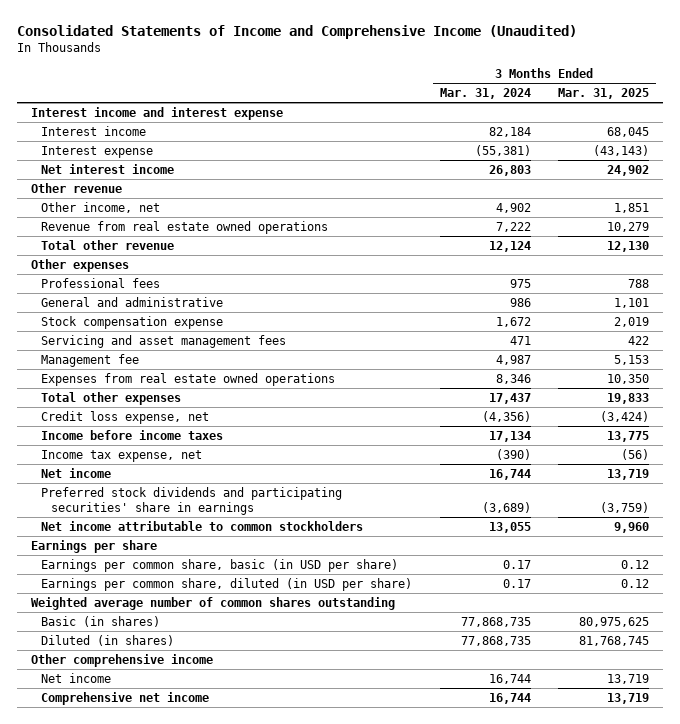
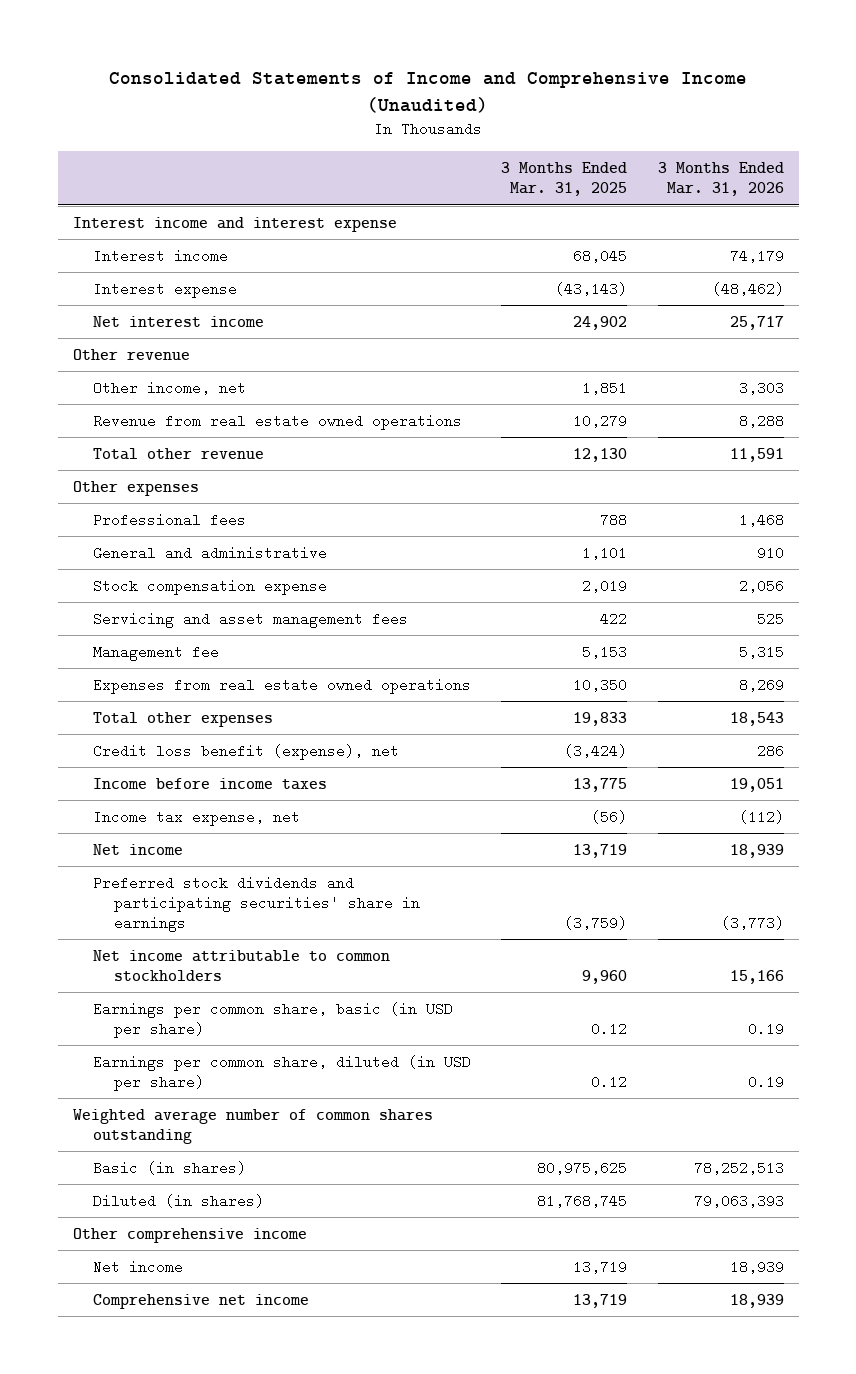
- | 3 Months Ended Mar. 31, 2024 | 3 Months Ended Mar. 31, 2025
+ | 3 Months Ended Mar. 31, 2025 | 3 Months Ended Mar. 31, 2026
- Credit loss expense, net | (4,356) | (3,424)
+ Credit loss benefit (expense), net | (3,424) | 286
- Earnings per share

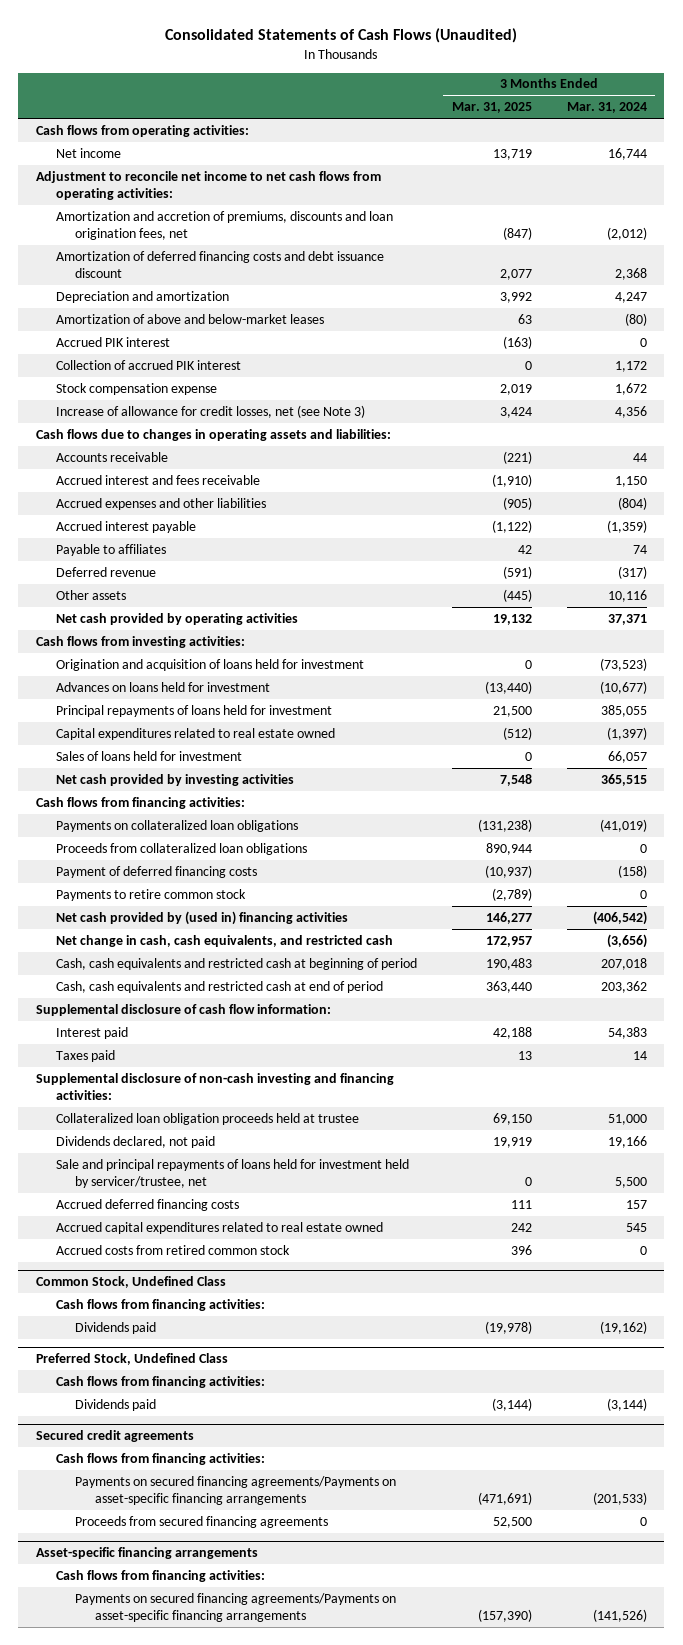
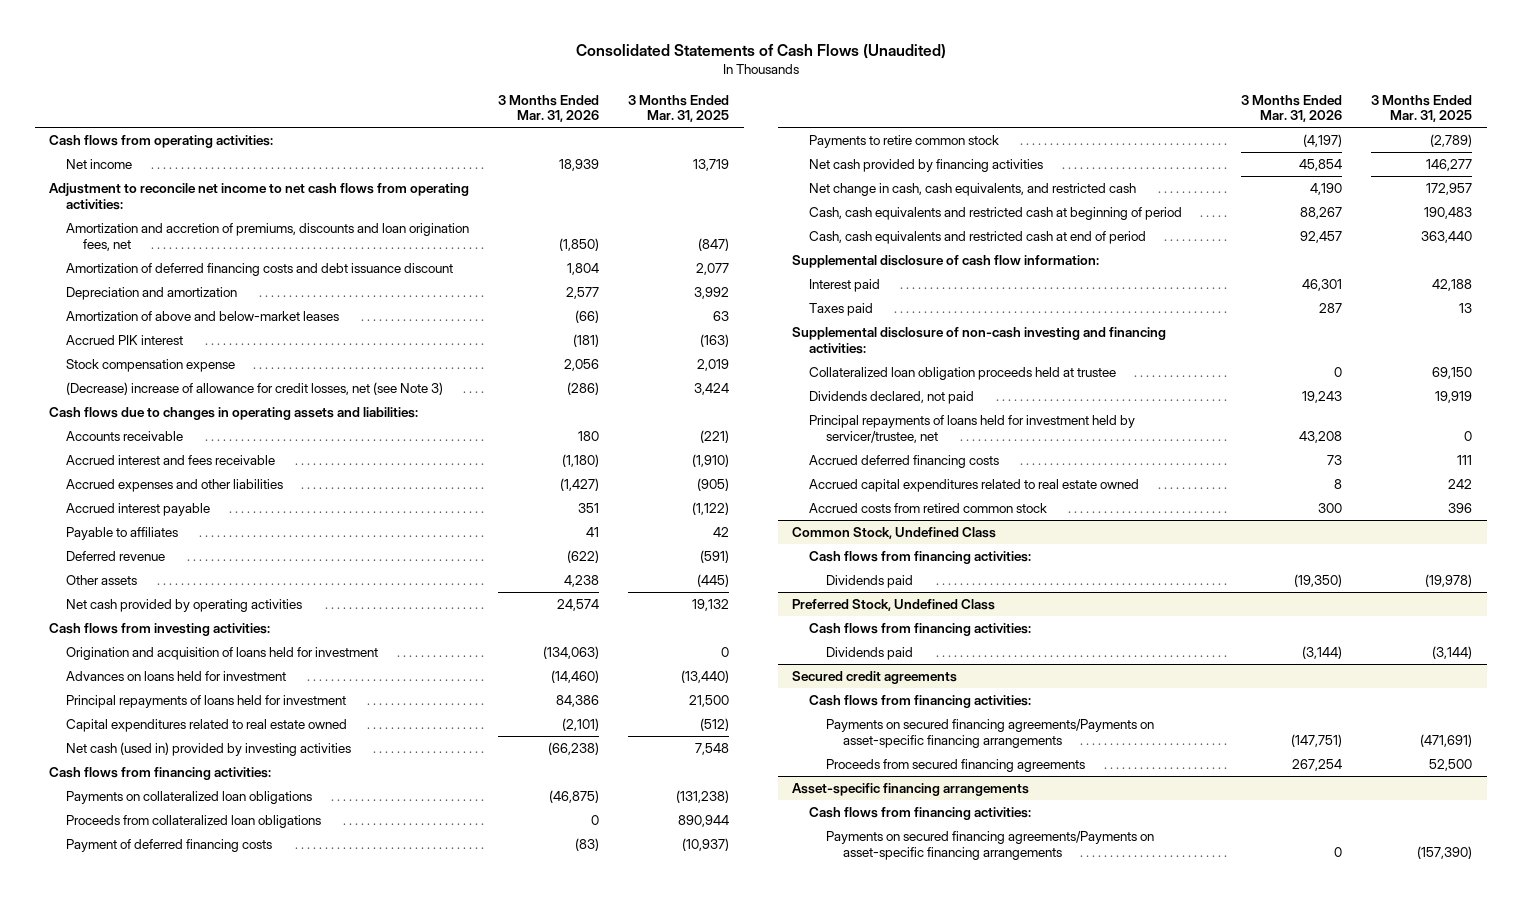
- | 3 Months Ended Mar. 31, 2025 | 3 Months Ended Mar. 31, 2024
+ | 3 Months Ended Mar. 31, 2026 | 3 Months Ended Mar. 31, 2025
- Collection of accrued PIK interest | 0 | 1,172
- Increase of allowance for credit losses, net (see Note 3) | 3,424 | 4,356
+ (Decrease) increase of allowance for credit losses, net (see Note 3) | (286) | 3,424
- Sales of loans held for investment | 0 | 66,057
- Net cash provided by investing activities | 7,548 | 365,515
+ Net cash (used in) provided by investing activities | (66,238) | 7,548
- Net cash provided by (used in) financing activities | 146,277 | (406,542)
+ Net cash provided by financing activities | 45,854 | 146,277
- Sale and principal repayments of loans held for investment held by servicer/trustee, net | 0 | 5,500
+ Principal repayments of loans held for investment held by servicer/trustee, net | 43,208 | 0

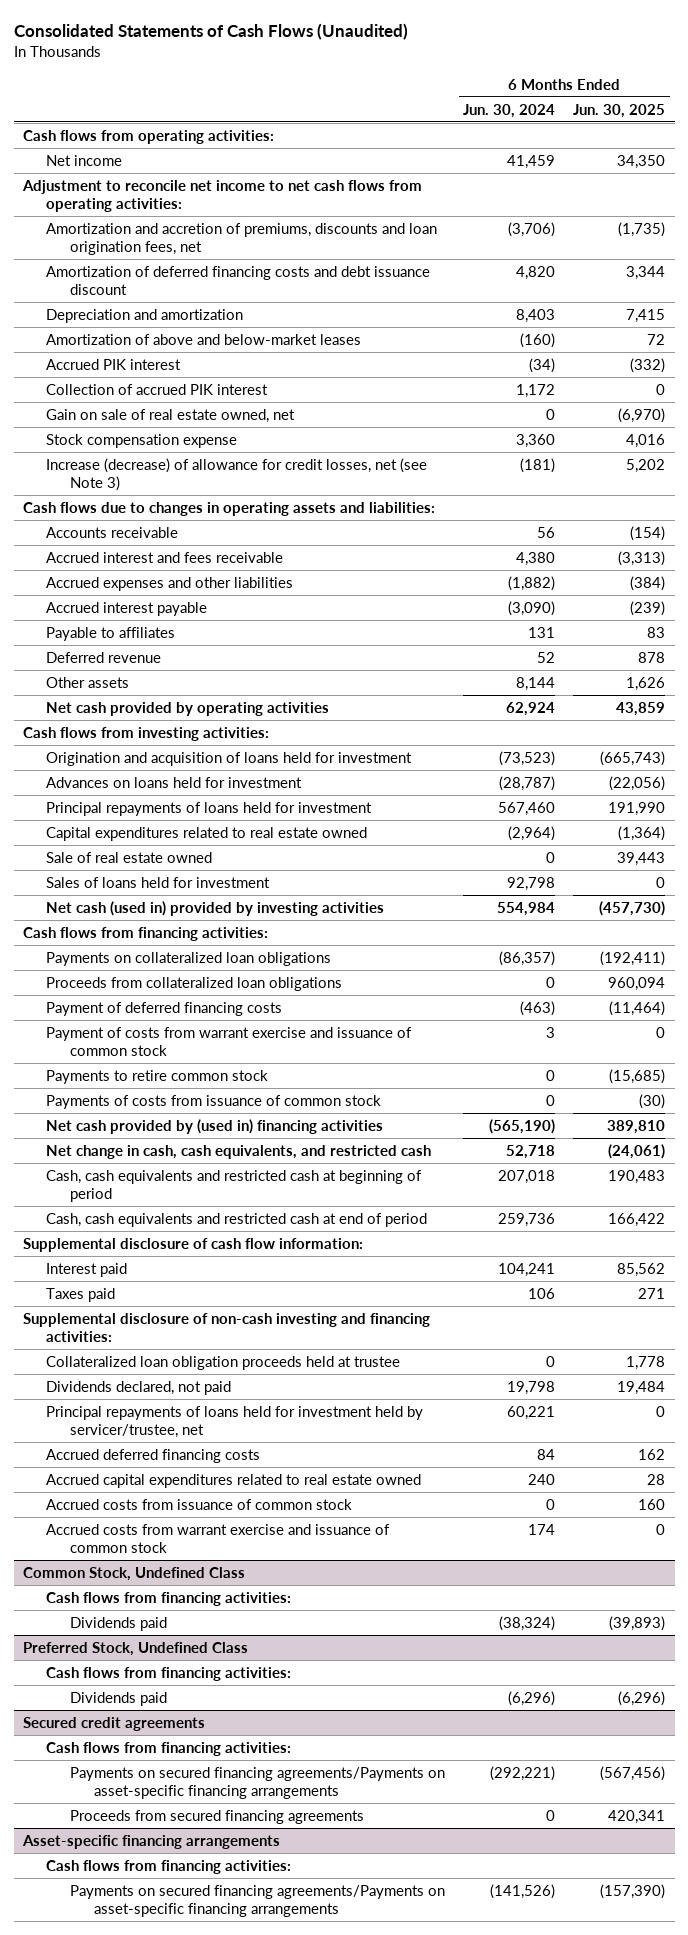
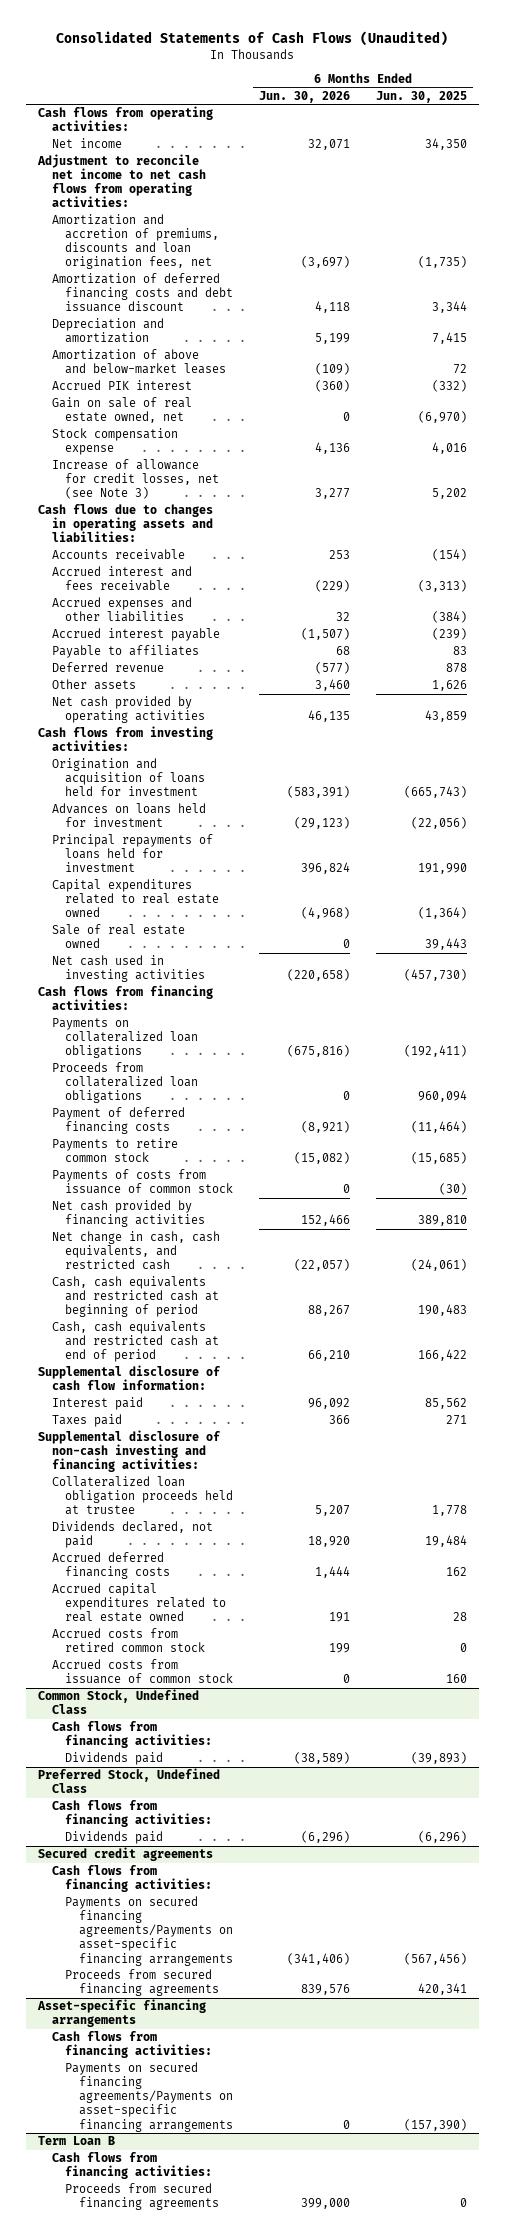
- | 6 Months Ended Jun. 30, 2024 | 6 Months Ended Jun. 30, 2025
+ | 6 Months Ended Jun. 30, 2026 | 6 Months Ended Jun. 30, 2025
- Collection of accrued PIK interest | 1,172 | 0
- Increase (decrease) of allowance for credit losses, net (see Note 3) | (181) | 5,202
+ Increase of allowance for credit losses, net (see Note 3) | 3,277 | 5,202
- Sales of loans held for investment | 92,798 | 0
- Net cash (used in) provided by investing activities | 554,984 | (457,730)
+ Net cash used in investing activities | (220,658) | (457,730)
- Payment of costs from warrant exercise and issuance of common stock | 3 | 0
- Net cash provided by (used in) financing activities | (565,190) | 389,810
+ Net cash provided by financing activities | 152,466 | 389,810
- Principal repayments of loans held for investment held by servicer/trustee, net | 60,221 | 0
+ Accrued costs from retired common stock | 199 | 0
- Accrued costs from warrant exercise and issuance of common stock | 174 | 0
+ Term Loan B
+ Cash flows from financing activities:
+ Proceeds from secured financing agreements | 399,000 | 0

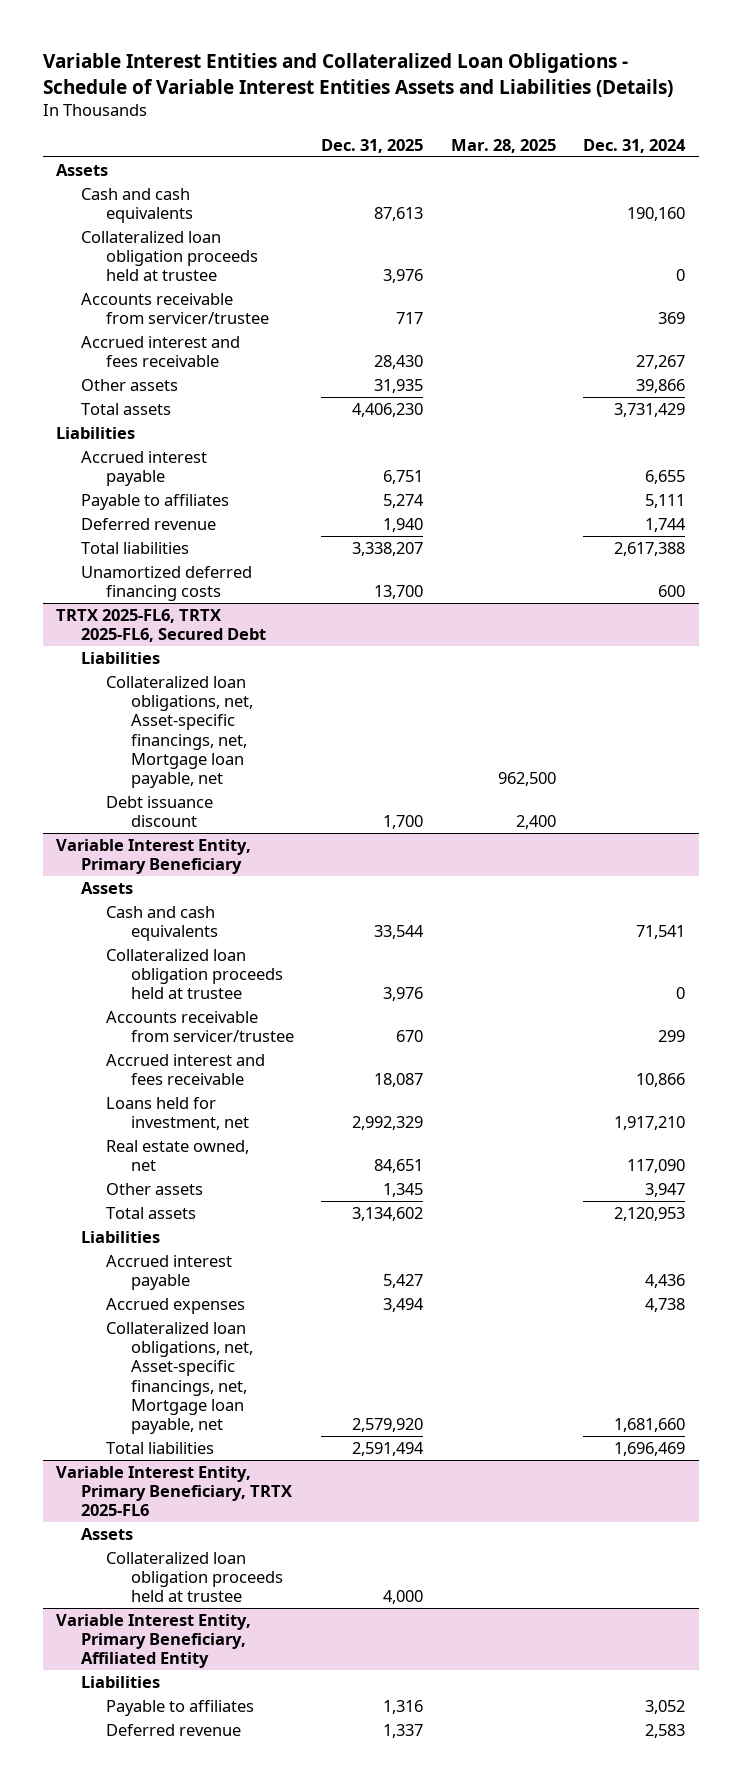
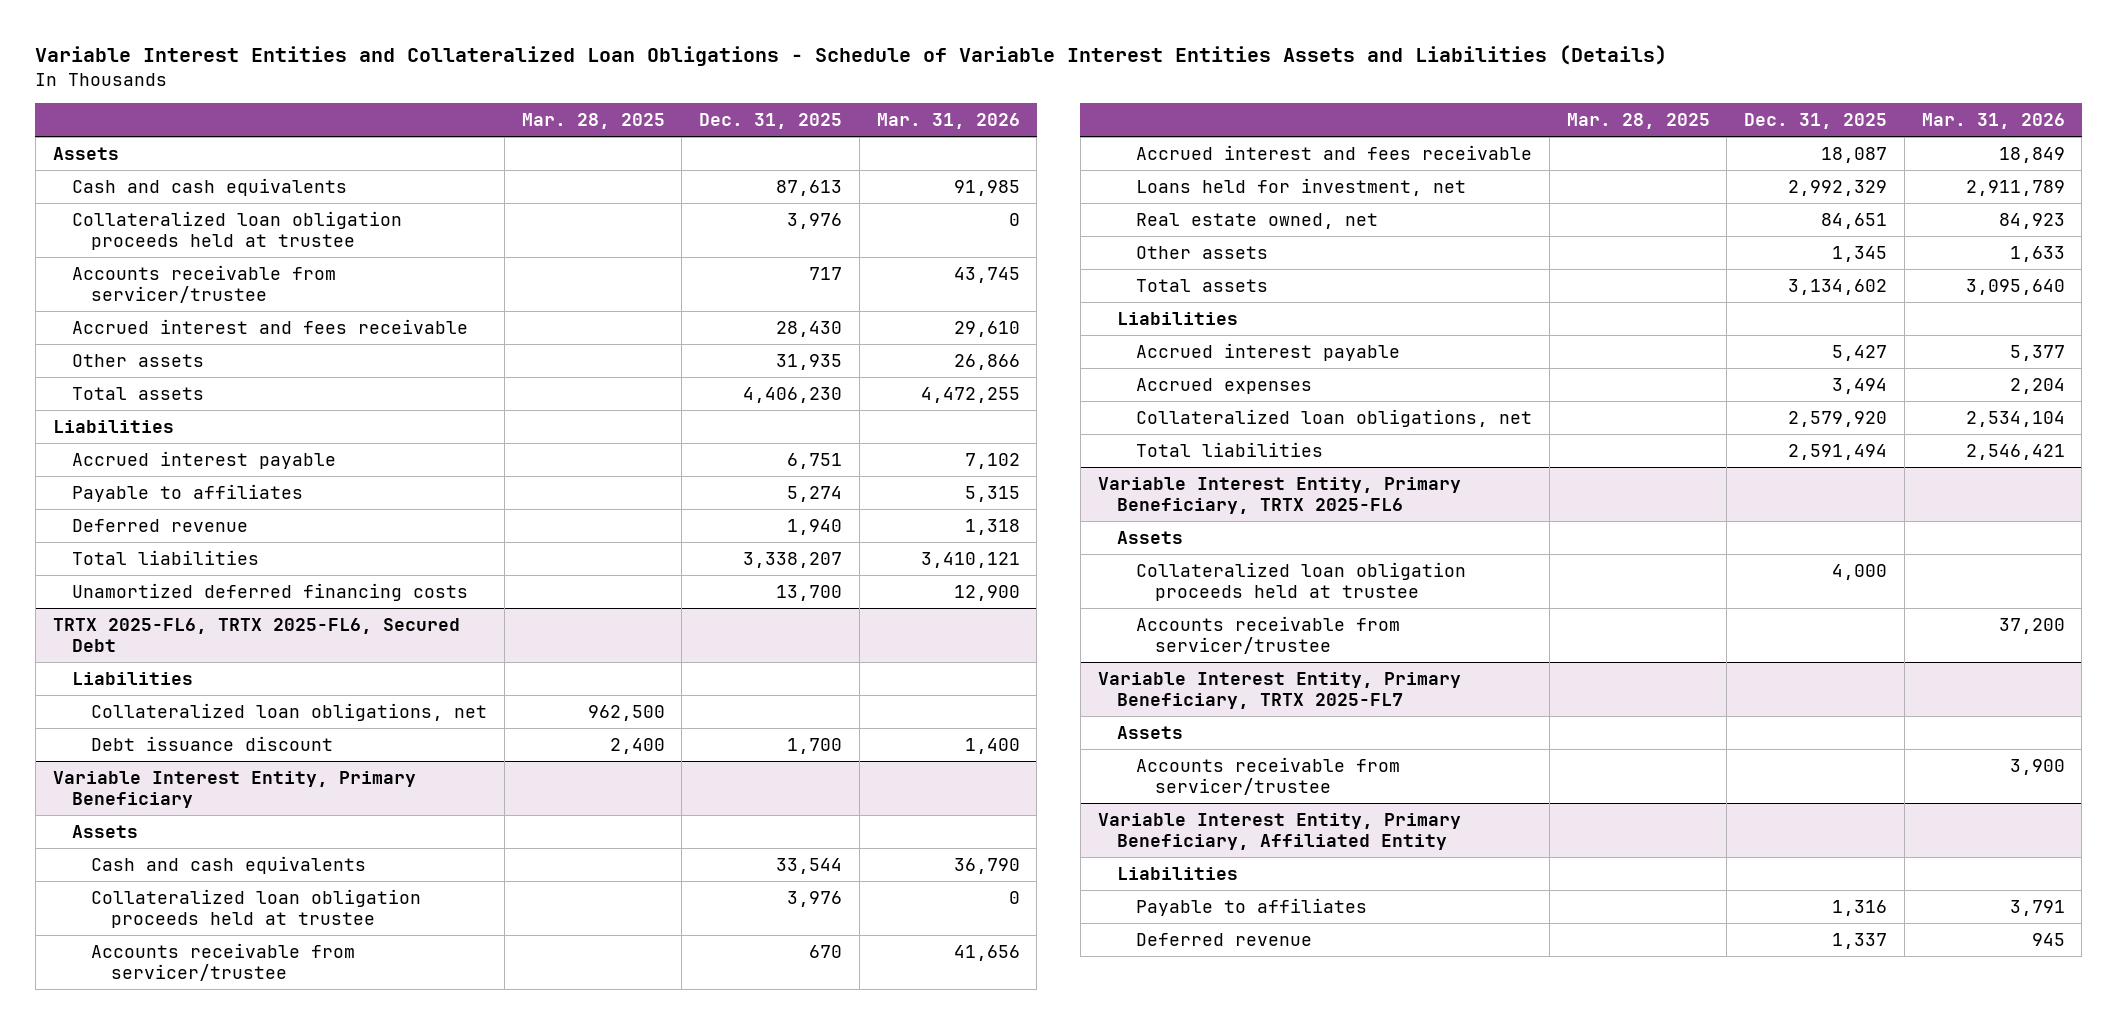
- | Dec. 31, 2025 | Mar. 28, 2025 | Dec. 31, 2024
+ | Mar. 28, 2025 | Dec. 31, 2025 | Mar. 31, 2026
@ TRTX 2025-FL6, TRTX 2025-FL6, Secured Debt
- Collateralized loan obligations, net, Asset-specific financings, net, Mortgage loan payable, net | | 962,500 |
+ Collateralized loan obligations, net | 962,500 | |
@ Variable Interest Entity, Primary Beneficiary
- Collateralized loan obligations, net, Asset-specific financings, net, Mortgage loan payable, net | 2,579,920 | | 1,681,660
+ Collateralized loan obligations, net | | 2,579,920 | 2,534,104
@ Variable Interest Entity, Primary Beneficiary, TRTX 2025-FL6
+ Accounts receivable from servicer/trustee | | | 37,200
+ Variable Interest Entity, Primary Beneficiary, TRTX 2025-FL7
+ Assets
+ Accounts receivable from servicer/trustee | | | 3,900

